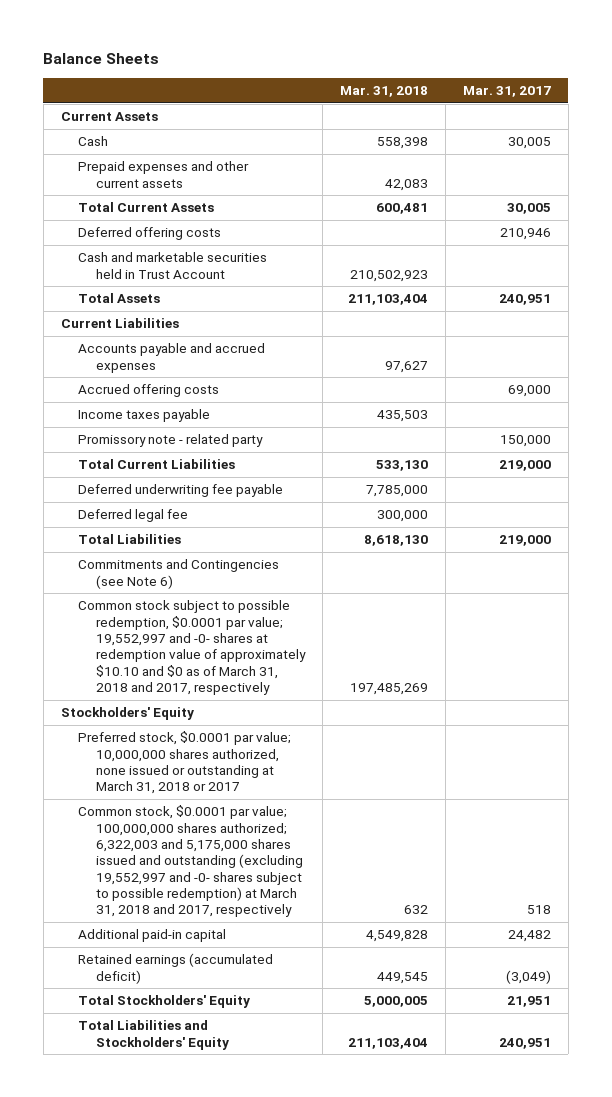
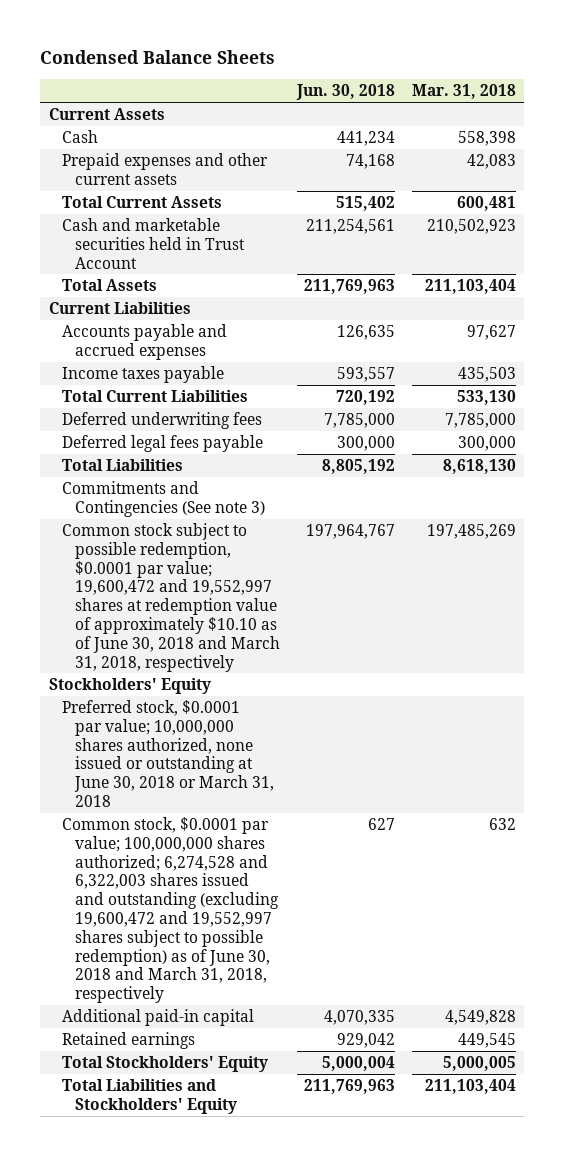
- Balance Sheets
+ Condensed Balance Sheets
- | Mar. 31, 2018 | Mar. 31, 2017
+ | Jun. 30, 2018 | Mar. 31, 2018
- Deferred offering costs | | 210,946
- Accrued offering costs | | 69,000
- Promissory note - related party | | 150,000
- Deferred underwriting fee payable | 7,785,000 |
- Deferred legal fee | 300,000 |
+ Deferred underwriting fees | 7,785,000 | 7,785,000
+ Deferred legal fees payable | 300,000 | 300,000
- Commitments and Contingencies (see Note 6)
- Common stock subject to possible redemption, $0.0001 par value; 19,552,997 and -0- shares at redemption value of approximately $10.10 and $0 as of March 31, 2018 and 2017, respectively | 197,485,269 |
+ Commitments and Contingencies (See note 3)
+ Common stock subject to possible redemption, $0.0001 par value; 19,600,472 and 19,552,997 shares at redemption value of approximately $10.10 as of June 30, 2018 and March 31, 2018, respectively | 197,964,767 | 197,485,269
- Preferred stock, $0.0001 par value; 10,000,000 shares authorized, none issued or outstanding at March 31, 2018 or 2017
- Common stock, $0.0001 par value; 100,000,000 shares authorized; 6,322,003 and 5,175,000 shares issued and outstanding (excluding 19,552,997 and -0- shares subject to possible redemption) at March 31, 2018 and 2017, respectively | 632 | 518
+ Preferred stock, $0.0001 par value; 10,000,000 shares authorized, none issued or outstanding at June 30, 2018 or March 31, 2018
+ Common stock, $0.0001 par value; 100,000,000 shares authorized; 6,274,528 and 6,322,003 shares issued and outstanding (excluding 19,600,472 and 19,552,997 shares subject to possible redemption) as of June 30, 2018 and March 31, 2018, respectively | 627 | 632
- Retained earnings (accumulated deficit) | 449,545 | (3,049)
+ Retained earnings | 929,042 | 449,545

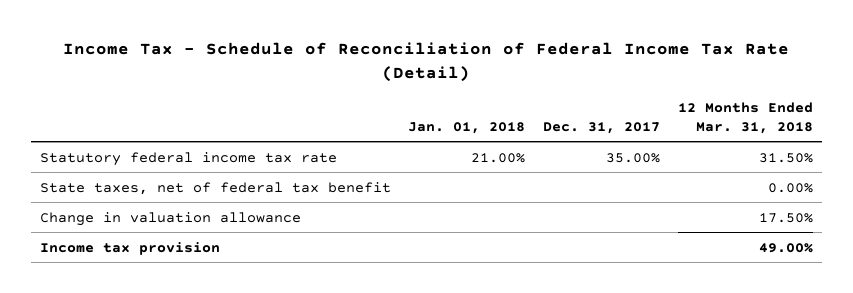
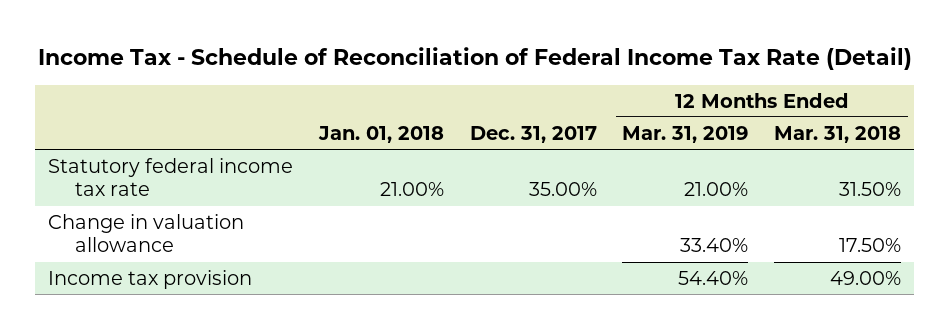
- | Jan. 01, 2018 | Dec. 31, 2017 | 12 Months Ended Mar. 31, 2018
+ | Jan. 01, 2018 | Dec. 31, 2017 | 12 Months Ended Mar. 31, 2019 | 12 Months Ended Mar. 31, 2018
- State taxes, net of federal tax benefit | | | 0.00%

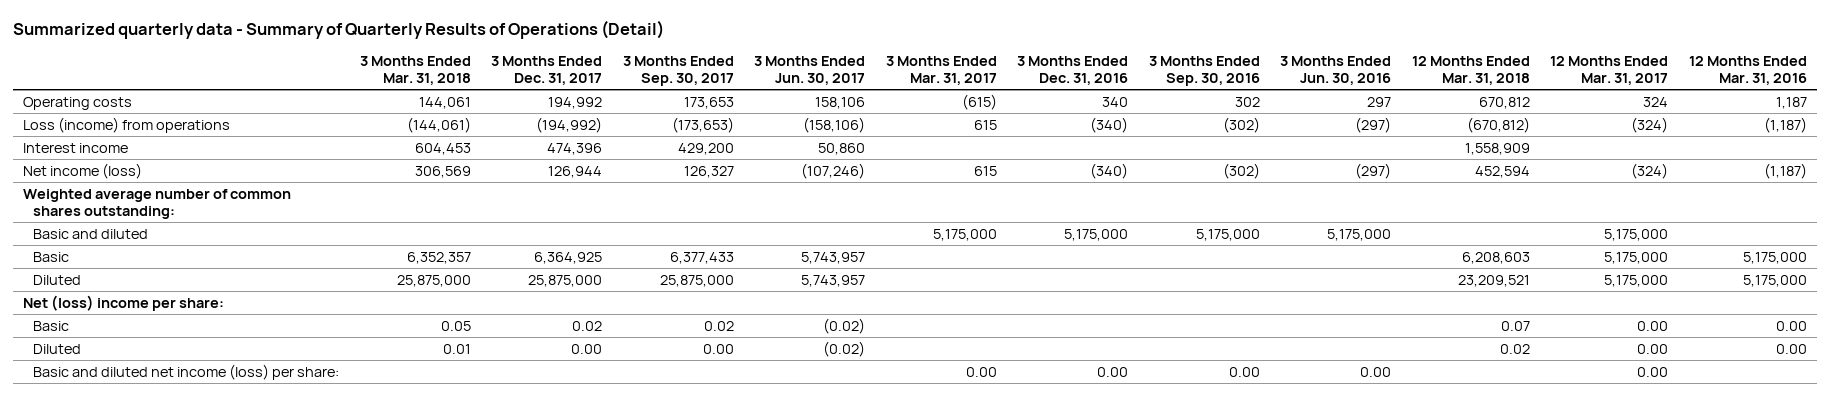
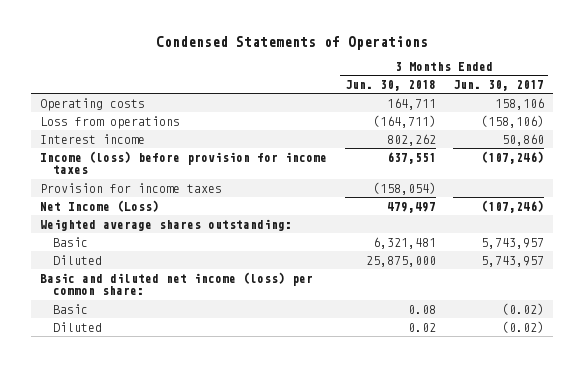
- Summarized quarterly data - Summary of Quarterly Results of Operations (Detail)
+ Condensed Statements of Operations
- | 3 Months Ended Mar. 31, 2018 | 3 Months Ended Dec. 31, 2017 | 3 Months Ended Sep. 30, 2017 | 3 Months Ended Jun. 30, 2017 | 3 Months Ended Mar. 31, 2017 | 3 Months Ended Dec. 31, 2016 | 3 Months Ended Sep. 30, 2016 | 3 Months Ended Jun. 30, 2016 | 12 Months Ended Mar. 31, 2018 | 12 Months Ended Mar. 31, 2017 | 12 Months Ended Mar. 31, 2016
+ | 3 Months Ended Jun. 30, 2018 | 3 Months Ended Jun. 30, 2017
- Loss (income) from operations | (144,061) | (194,992) | (173,653) | (158,106) | 615 | (340) | (302) | (297) | (670,812) | (324) | (1,187)
+ Loss from operations | (164,711) | (158,106)
- Net income (loss) | 306,569 | 126,944 | 126,327 | (107,246) | 615 | (340) | (302) | (297) | 452,594 | (324) | (1,187)
- Weighted average number of common shares outstanding:
- Basic and diluted | | | | | 5,175,000 | 5,175,000 | 5,175,000 | 5,175,000 | | 5,175,000 |
+ Income (loss) before provision for income taxes | 637,551 | (107,246)
+ Provision for income taxes | (158,054) |
+ Net Income (Loss) | 479,497 | (107,246)
+ Weighted average shares outstanding:
- Net (loss) income per share:
+ Basic and diluted net income (loss) per common share:
- Basic and diluted net income (loss) per share: | | | | | 0.00 | 0.00 | 0.00 | 0.00 | | 0.00 |

